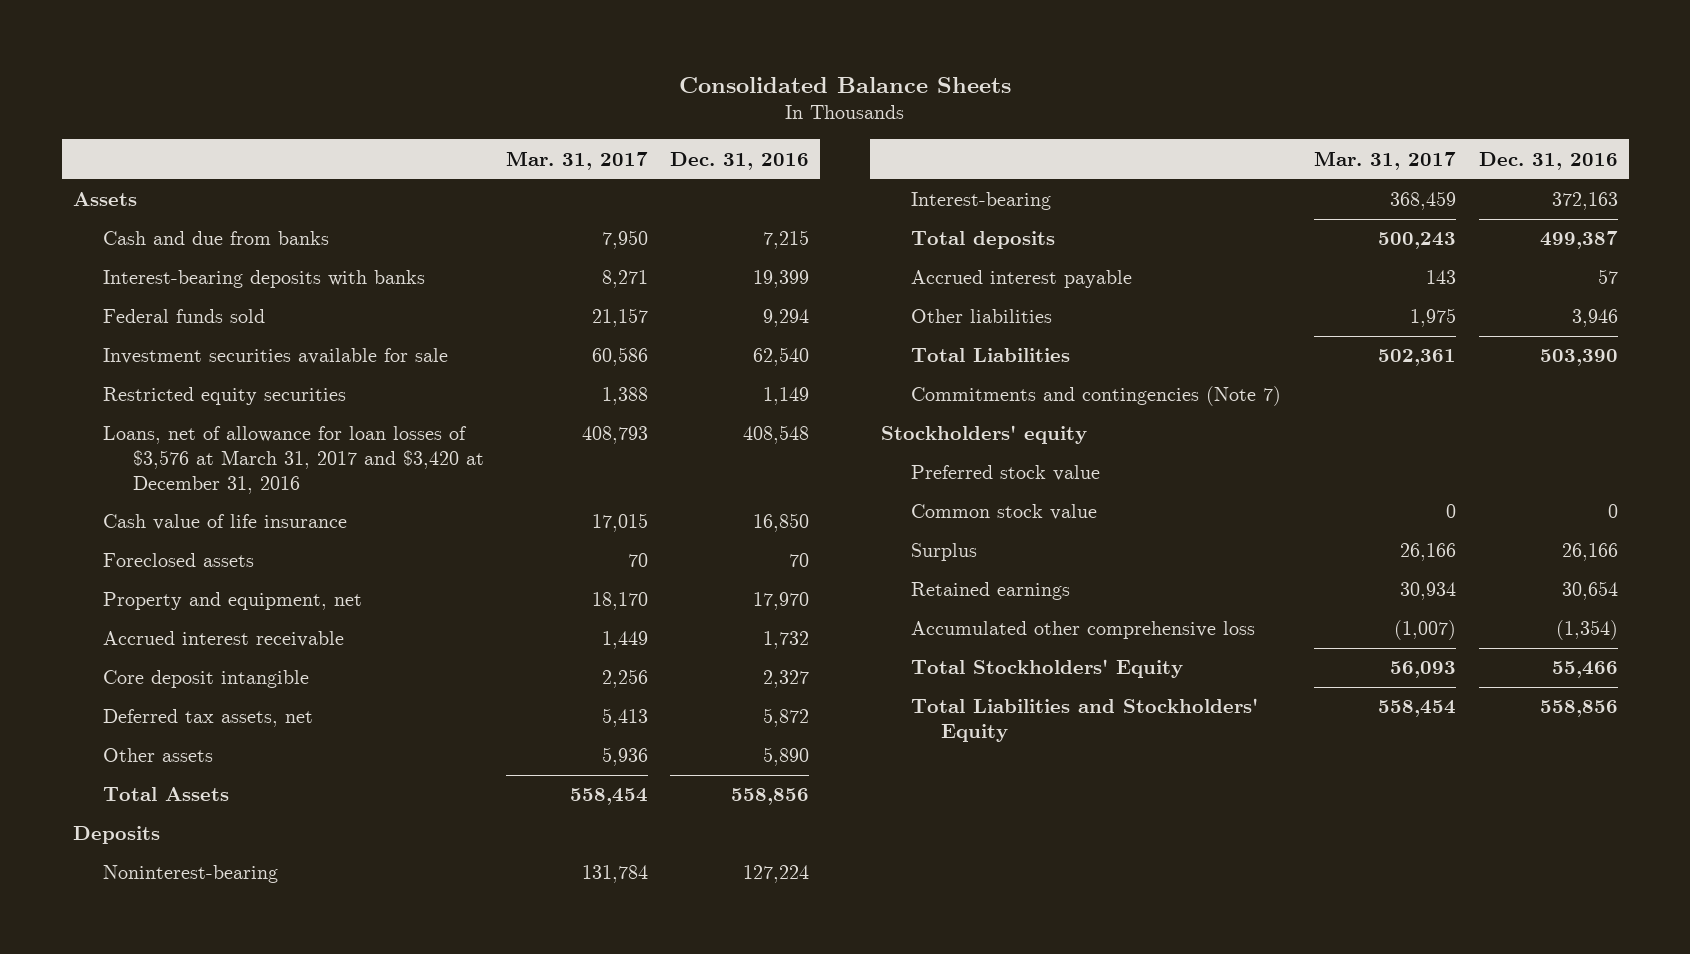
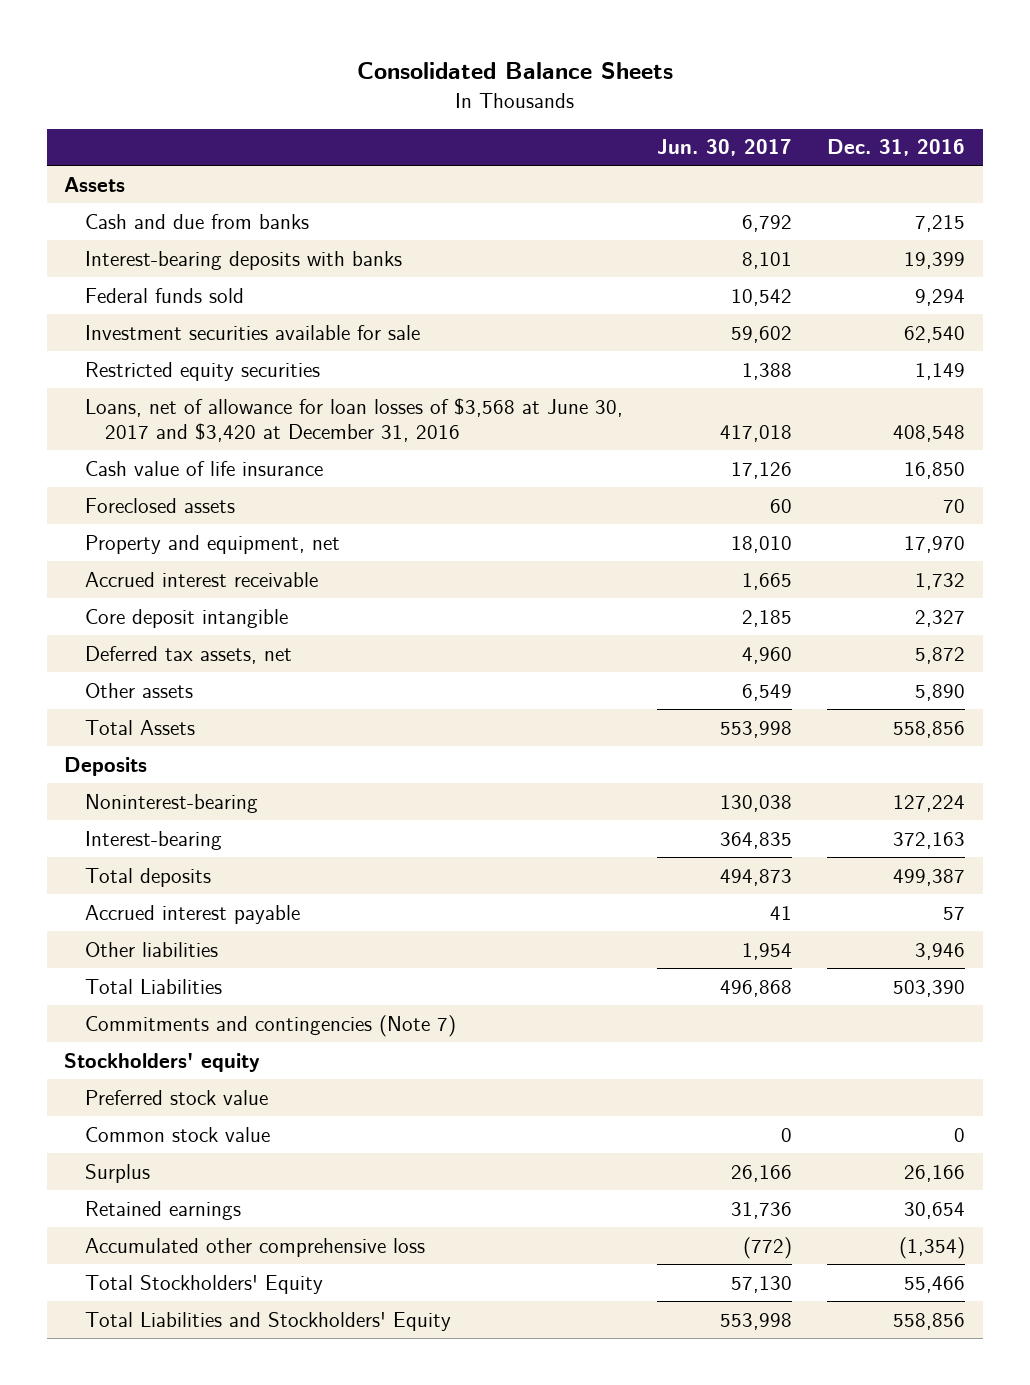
- | Mar. 31, 2017 | Dec. 31, 2016
+ | Jun. 30, 2017 | Dec. 31, 2016
- Loans, net of allowance for loan losses of $3,576 at March 31, 2017 and $3,420 at December 31, 2016 | 408,793 | 408,548
+ Loans, net of allowance for loan losses of $3,568 at June 30, 2017 and $3,420 at December 31, 2016 | 417,018 | 408,548

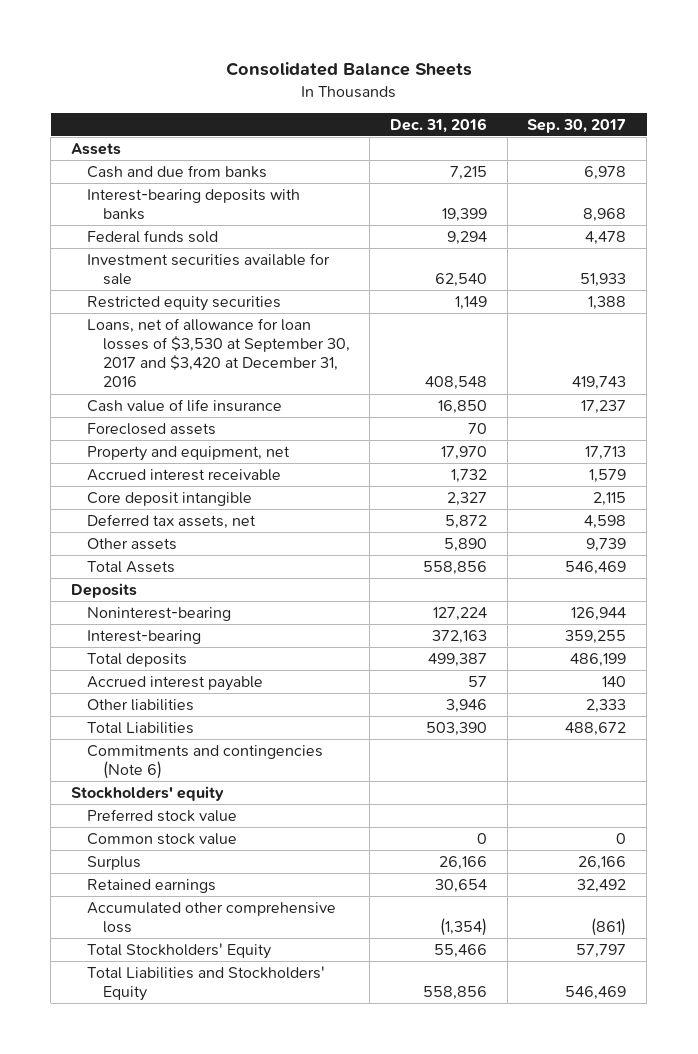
- | Jun. 30, 2017 | Dec. 31, 2016
+ | Dec. 31, 2016 | Sep. 30, 2017
- Loans, net of allowance for loan losses of $3,568 at June 30, 2017 and $3,420 at December 31, 2016 | 417,018 | 408,548
+ Loans, net of allowance for loan losses of $3,530 at September 30, 2017 and $3,420 at December 31, 2016 | 408,548 | 419,743
- Commitments and contingencies (Note 7)
+ Commitments and contingencies (Note 6)

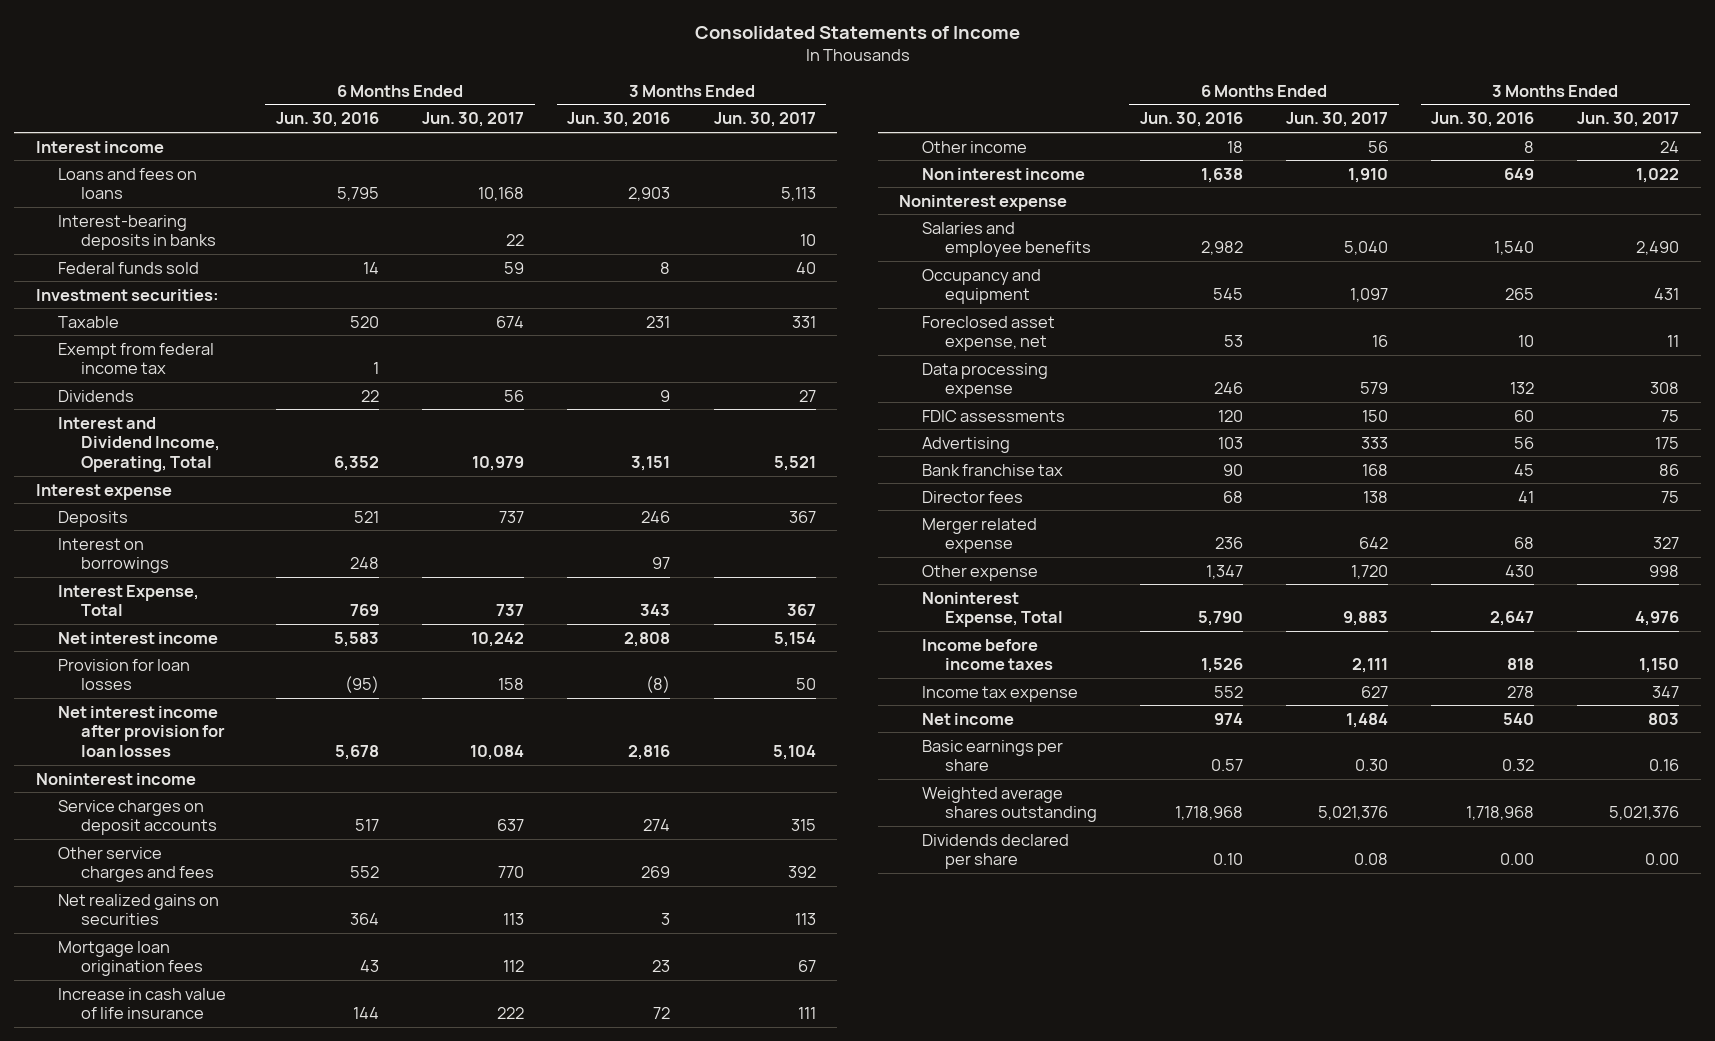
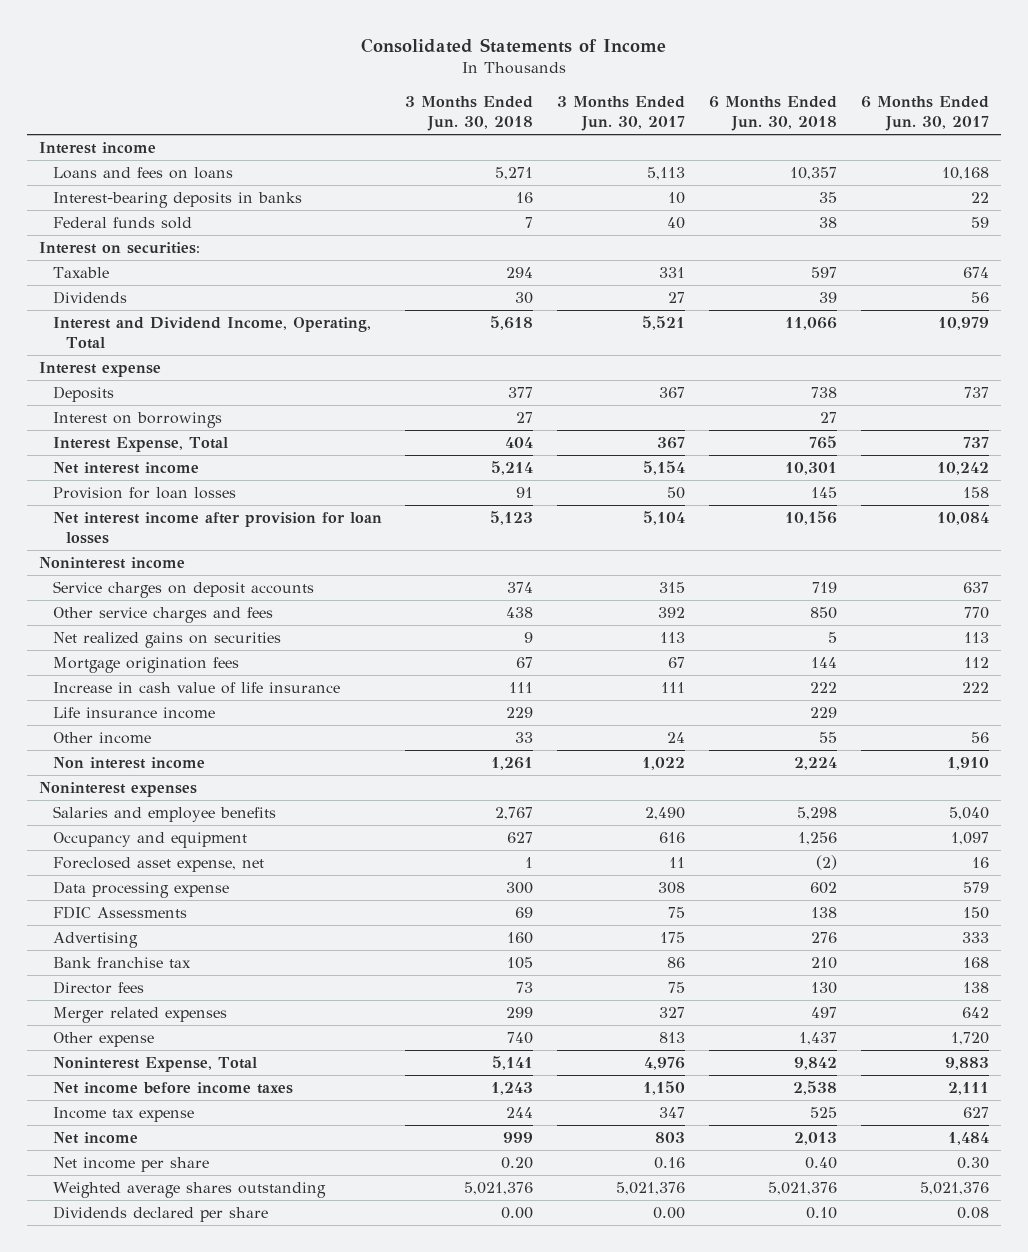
- | 6 Months Ended Jun. 30, 2016 | 6 Months Ended Jun. 30, 2017 | 3 Months Ended Jun. 30, 2016 | 3 Months Ended Jun. 30, 2017
+ | 3 Months Ended Jun. 30, 2018 | 3 Months Ended Jun. 30, 2017 | 6 Months Ended Jun. 30, 2018 | 6 Months Ended Jun. 30, 2017
- Investment securities:
+ Interest on securities:
- Exempt from federal income tax | 1 | | |
- Mortgage loan origination fees | 43 | 112 | 23 | 67
+ Mortgage origination fees | 67 | 67 | 144 | 112
+ Life insurance income | 229 | | 229 |
- Noninterest expense
+ Noninterest expenses
- Occupancy and equipment | 545 | 1,097 | 265 | 431
+ Occupancy and equipment | 627 | 616 | 1,256 | 1,097
- FDIC assessments | 120 | 150 | 60 | 75
+ FDIC Assessments | 69 | 75 | 138 | 150
- Merger related expense | 236 | 642 | 68 | 327
- Other expense | 1,347 | 1,720 | 430 | 998
+ Merger related expenses | 299 | 327 | 497 | 642
+ Other expense | 740 | 813 | 1,437 | 1,720
- Income before income taxes | 1,526 | 2,111 | 818 | 1,150
+ Net income before income taxes | 1,243 | 1,150 | 2,538 | 2,111
- Basic earnings per share | 0.57 | 0.30 | 0.32 | 0.16
+ Net income per share | 0.20 | 0.16 | 0.40 | 0.30

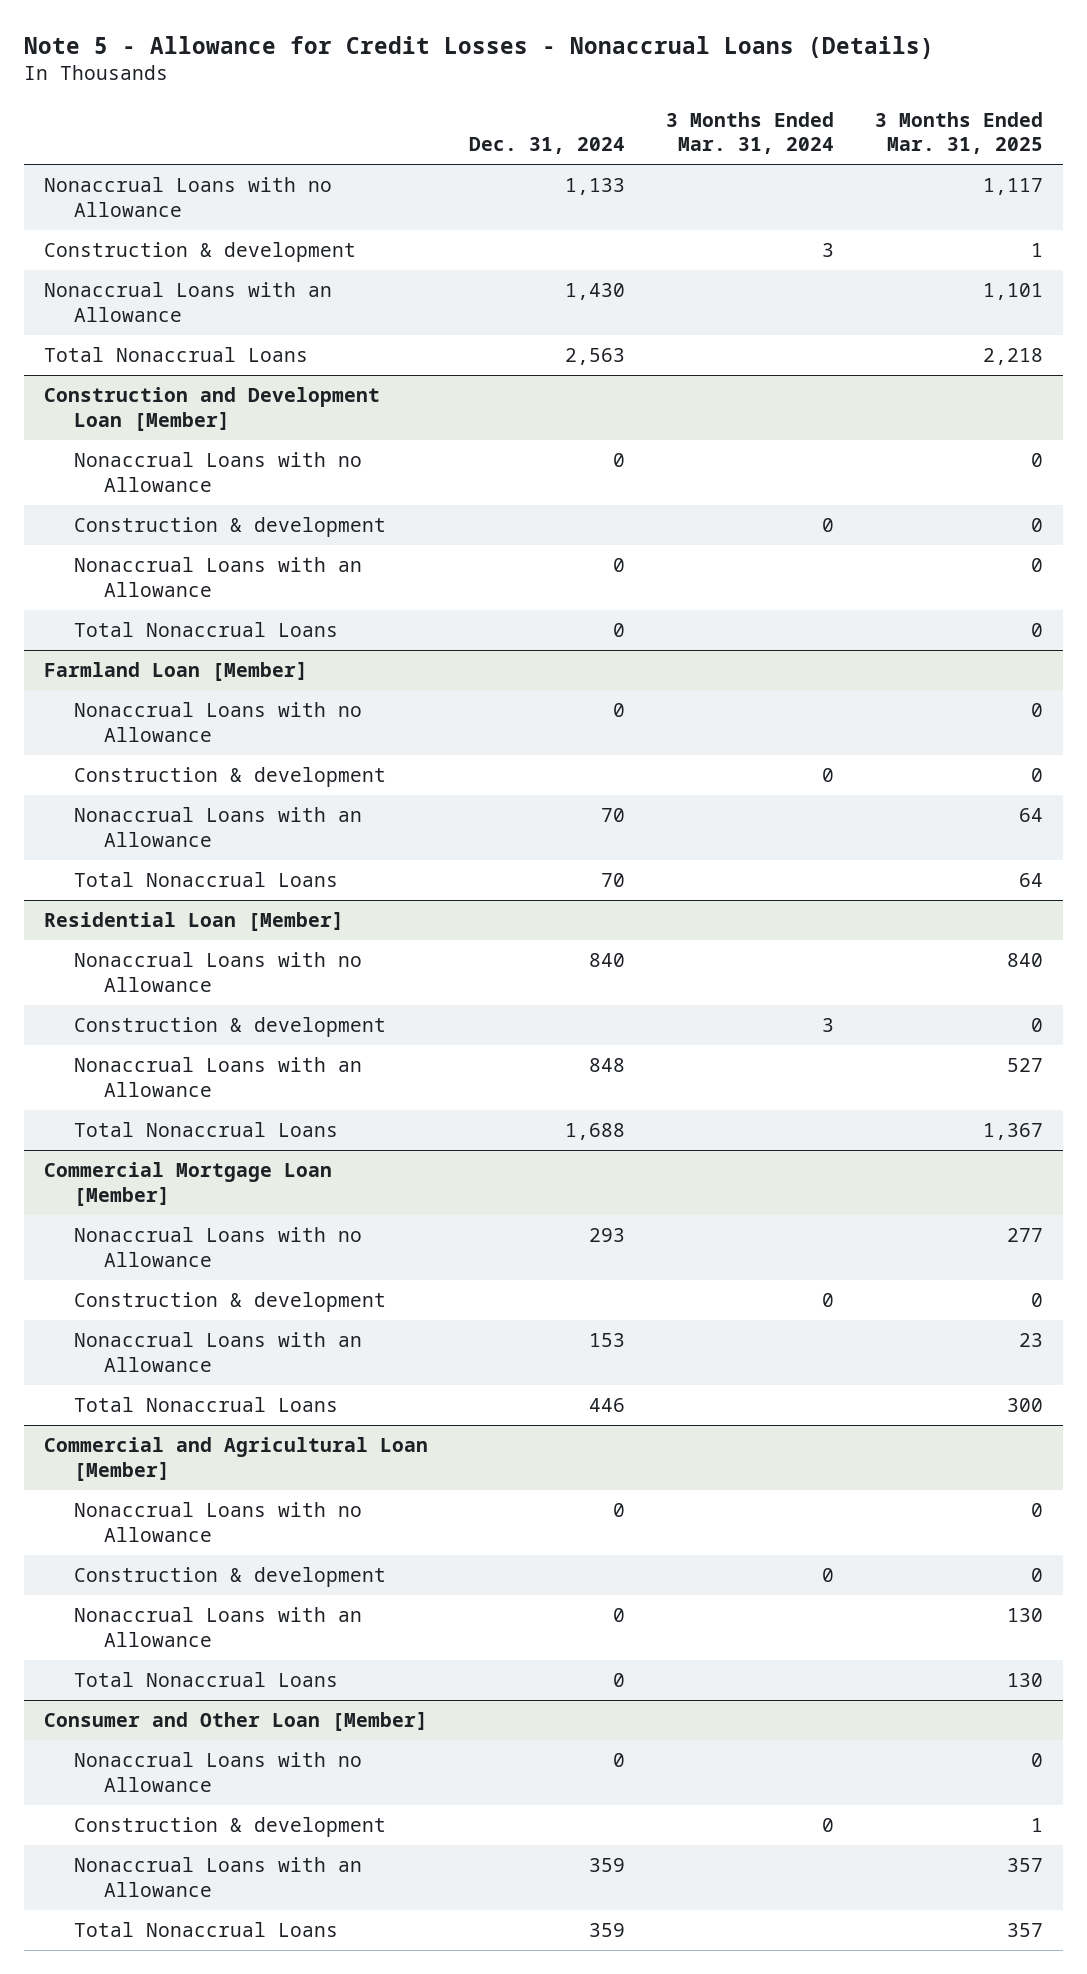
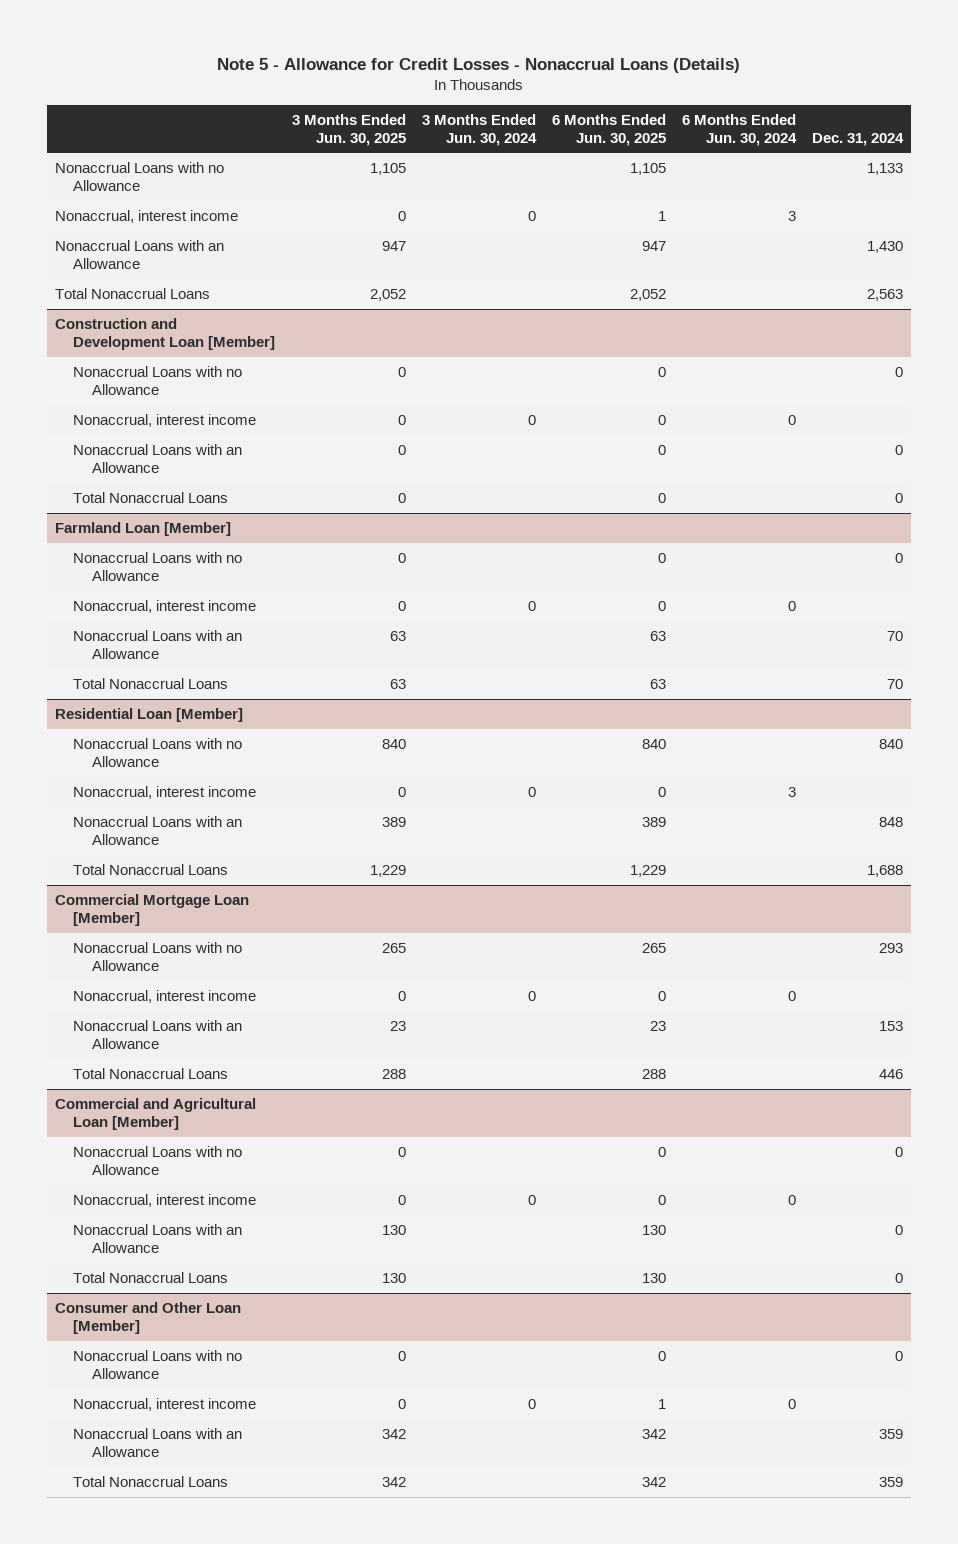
- | Dec. 31, 2024 | 3 Months Ended Mar. 31, 2024 | 3 Months Ended Mar. 31, 2025
+ | 3 Months Ended Jun. 30, 2025 | 3 Months Ended Jun. 30, 2024 | 6 Months Ended Jun. 30, 2025 | 6 Months Ended Jun. 30, 2024 | Dec. 31, 2024
- Construction & development | | 3 | 1
+ Nonaccrual, interest income | 0 | 0 | 1 | 3 |
@ Construction and Development Loan [Member]
- Construction & development | | 0 | 0
+ Nonaccrual, interest income | 0 | 0 | 0 | 0 |
@ Farmland Loan [Member]
- Construction & development | | 0 | 0
+ Nonaccrual, interest income | 0 | 0 | 0 | 0 |
@ Residential Loan [Member]
- Construction & development | | 3 | 0
+ Nonaccrual, interest income | 0 | 0 | 0 | 3 |
@ Commercial Mortgage Loan [Member]
- Construction & development | | 0 | 0
+ Nonaccrual, interest income | 0 | 0 | 0 | 0 |
@ Commercial and Agricultural Loan [Member]
- Construction & development | | 0 | 0
+ Nonaccrual, interest income | 0 | 0 | 0 | 0 |
@ Consumer and Other Loan [Member]
- Construction & development | | 0 | 1
+ Nonaccrual, interest income | 0 | 0 | 1 | 0 |

